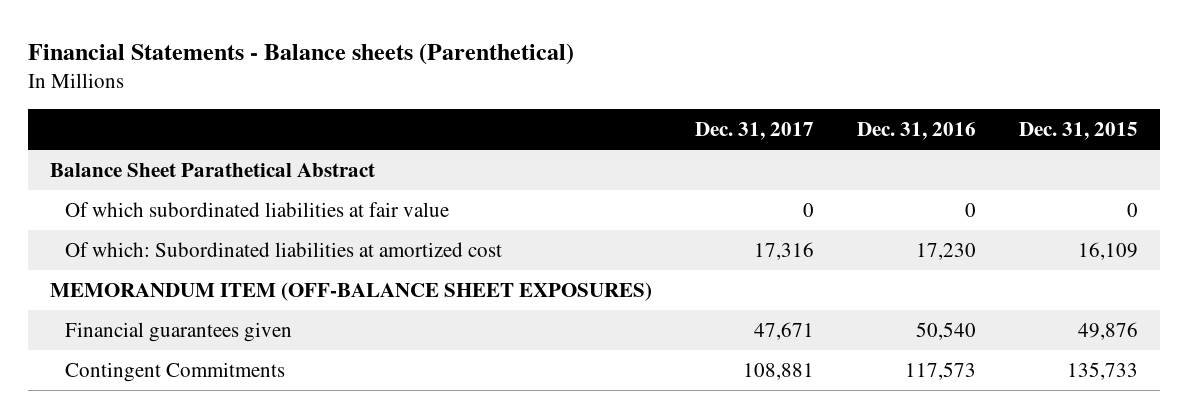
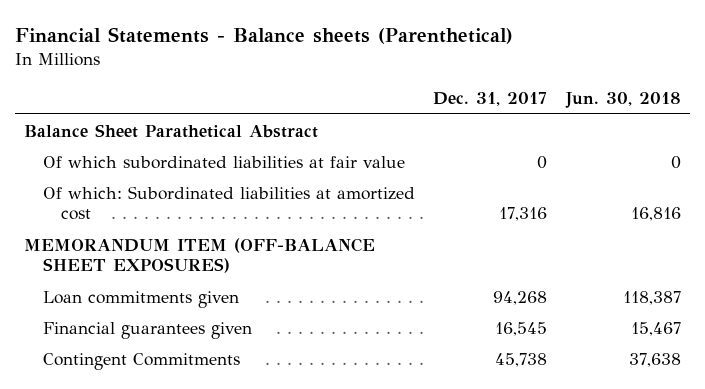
- | Dec. 31, 2017 | Dec. 31, 2016 | Dec. 31, 2015
+ | Dec. 31, 2017 | Jun. 30, 2018
- Financial guarantees given | 47,671 | 50,540 | 49,876
- Contingent Commitments | 108,881 | 117,573 | 135,733
+ Loan commitments given | 94,268 | 118,387
+ Financial guarantees given | 16,545 | 15,467
+ Contingent Commitments | 45,738 | 37,638

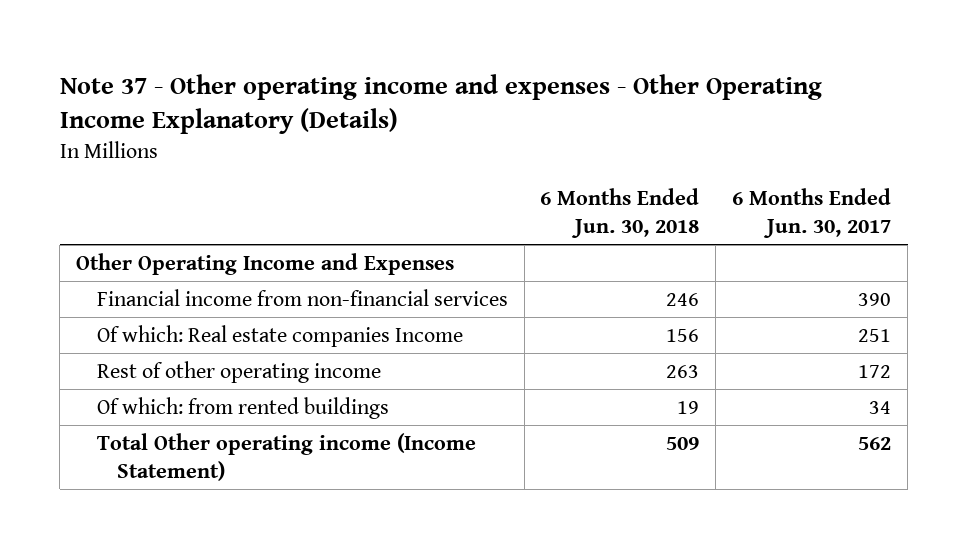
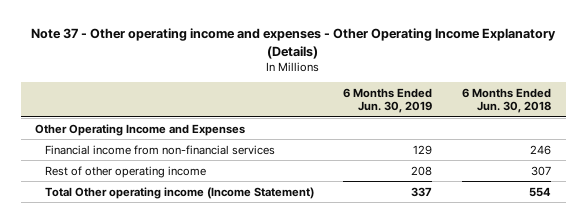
- | 6 Months Ended Jun. 30, 2018 | 6 Months Ended Jun. 30, 2017
+ | 6 Months Ended Jun. 30, 2019 | 6 Months Ended Jun. 30, 2018
- Of which: Real estate companies Income | 156 | 251
- Rest of other operating income | 263 | 172
- Of which: from rented buildings | 19 | 34
- Total Other operating income (Income Statement) | 509 | 562
+ Rest of other operating income | 208 | 307
+ Total Other operating income (Income Statement) | 337 | 554

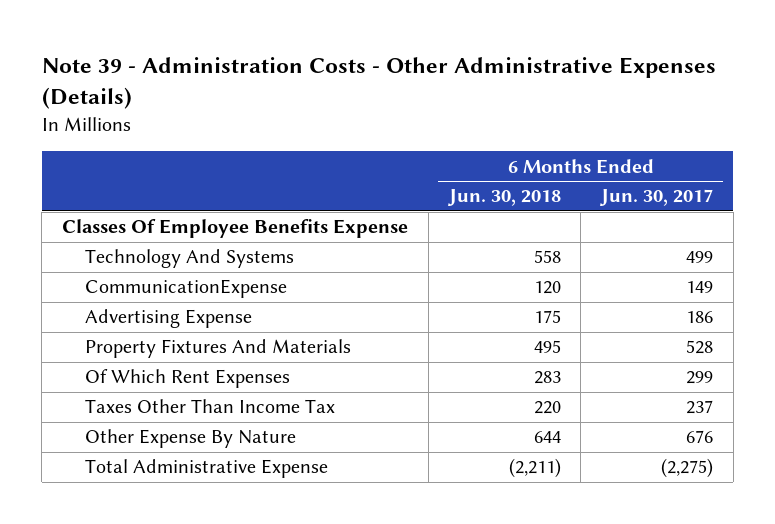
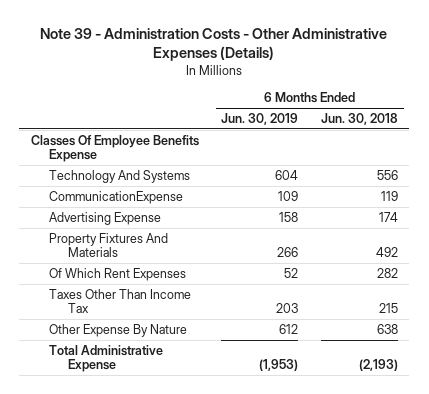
- | 6 Months Ended Jun. 30, 2018 | 6 Months Ended Jun. 30, 2017
+ | 6 Months Ended Jun. 30, 2019 | 6 Months Ended Jun. 30, 2018
- Technology And Systems | 558 | 499
- CommunicationExpense | 120 | 149
- Advertising Expense | 175 | 186
- Property Fixtures And Materials | 495 | 528
- Of Which Rent Expenses | 283 | 299
- Taxes Other Than Income Tax | 220 | 237
- Other Expense By Nature | 644 | 676
- Total Administrative Expense | (2,211) | (2,275)
+ Technology And Systems | 604 | 556
+ CommunicationExpense | 109 | 119
+ Advertising Expense | 158 | 174
+ Property Fixtures And Materials | 266 | 492
+ Of Which Rent Expenses | 52 | 282
+ Taxes Other Than Income Tax | 203 | 215
+ Other Expense By Nature | 612 | 638
+ Total Administrative Expense | (1,953) | (2,193)

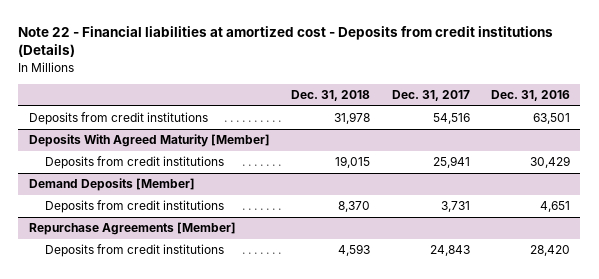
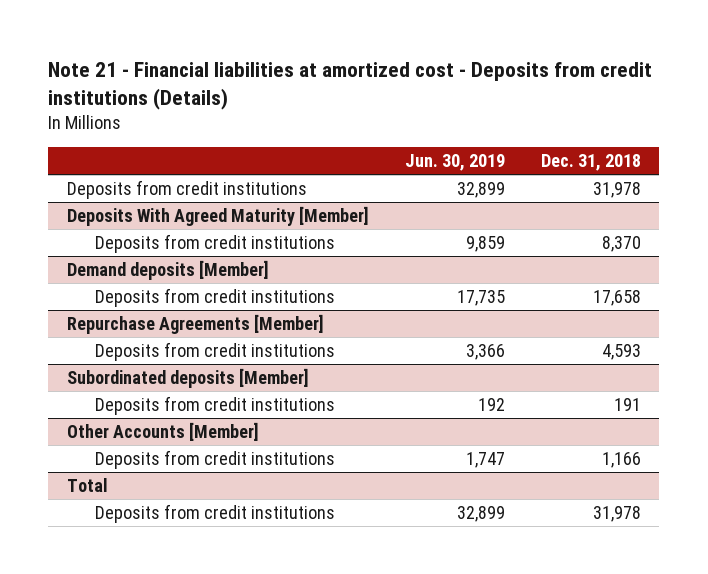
- Note 22 - Financial liabilities at amortized cost - Deposits from credit institutions (Details)
+ Note 21 - Financial liabilities at amortized cost - Deposits from credit institutions (Details)
- | Dec. 31, 2018 | Dec. 31, 2017 | Dec. 31, 2016
+ | Jun. 30, 2019 | Dec. 31, 2018
@ Deposits With Agreed Maturity [Member]
- Deposits from credit institutions | 19,015 | 25,941 | 30,429
- Demand Deposits [Member]
+ Demand deposits [Member]
+ Deposits from credit institutions | 17,735 | 17,658
+ Subordinated deposits [Member]
+ Deposits from credit institutions | 192 | 191
+ Other Accounts [Member]
+ Deposits from credit institutions | 1,747 | 1,166
+ Total
+ Deposits from credit institutions | 32,899 | 31,978

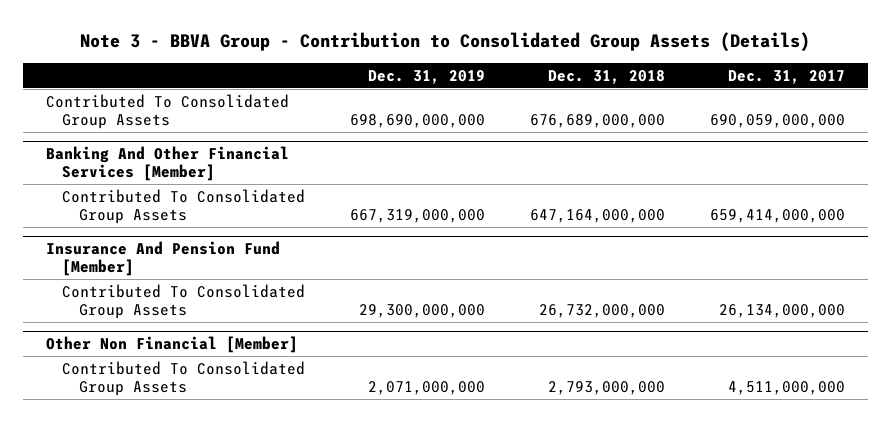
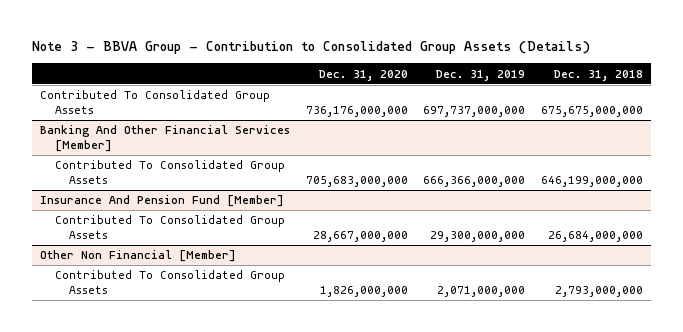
- | Dec. 31, 2019 | Dec. 31, 2018 | Dec. 31, 2017
+ | Dec. 31, 2020 | Dec. 31, 2019 | Dec. 31, 2018
- Contributed To Consolidated Group Assets | 698,690,000,000 | 676,689,000,000 | 690,059,000,000
+ Contributed To Consolidated Group Assets | 736,176,000,000 | 697,737,000,000 | 675,675,000,000
@ Banking And Other Financial Services [Member]
- Contributed To Consolidated Group Assets | 667,319,000,000 | 647,164,000,000 | 659,414,000,000
+ Contributed To Consolidated Group Assets | 705,683,000,000 | 666,366,000,000 | 646,199,000,000
@ Insurance And Pension Fund [Member]
- Contributed To Consolidated Group Assets | 29,300,000,000 | 26,732,000,000 | 26,134,000,000
+ Contributed To Consolidated Group Assets | 28,667,000,000 | 29,300,000,000 | 26,684,000,000

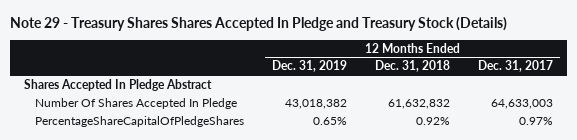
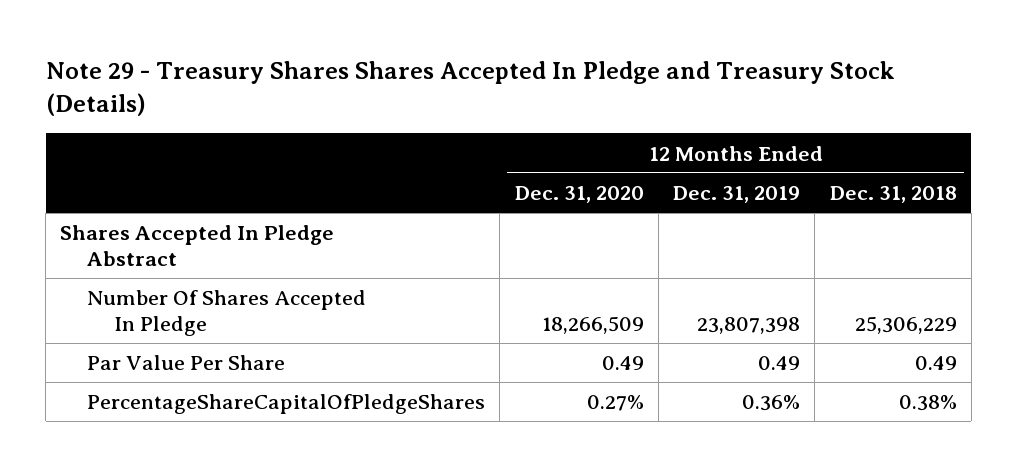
- | 12 Months Ended Dec. 31, 2019 | 12 Months Ended Dec. 31, 2018 | 12 Months Ended Dec. 31, 2017
+ | 12 Months Ended Dec. 31, 2020 | 12 Months Ended Dec. 31, 2019 | 12 Months Ended Dec. 31, 2018
- Number Of Shares Accepted In Pledge | 43,018,382 | 61,632,832 | 64,633,003
- PercentageShareCapitalOfPledgeShares | 0.65% | 0.92% | 0.97%
+ Number Of Shares Accepted In Pledge | 18,266,509 | 23,807,398 | 25,306,229
+ Par Value Per Share | 0.49 | 0.49 | 0.49
+ PercentageShareCapitalOfPledgeShares | 0.27% | 0.36% | 0.38%

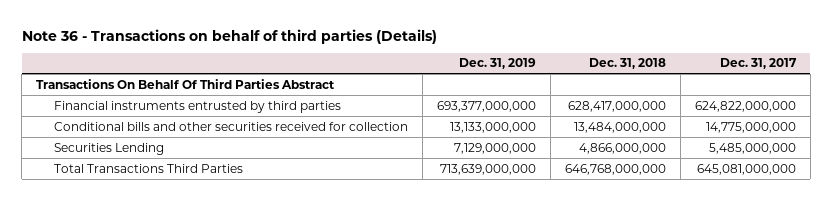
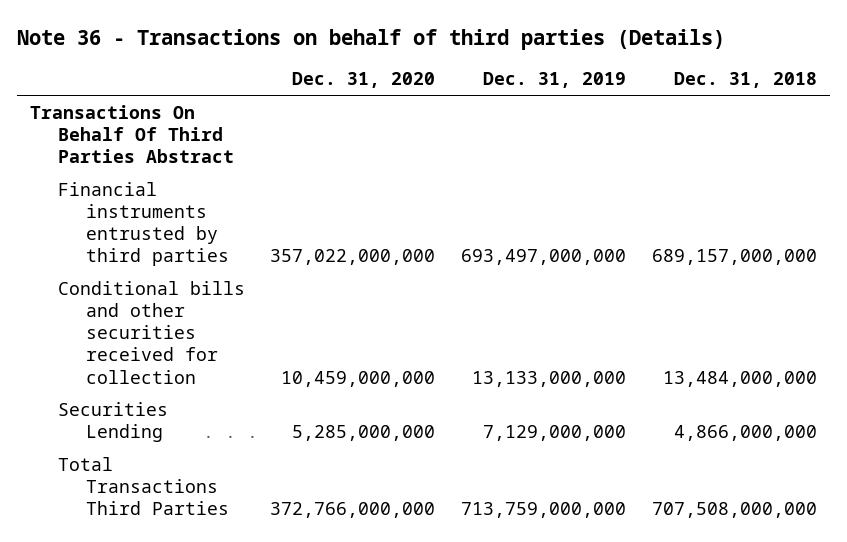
- | Dec. 31, 2019 | Dec. 31, 2018 | Dec. 31, 2017
+ | Dec. 31, 2020 | Dec. 31, 2019 | Dec. 31, 2018
- Financial instruments entrusted by third parties | 693,377,000,000 | 628,417,000,000 | 624,822,000,000
+ Financial instruments entrusted by third parties | 357,022,000,000 | 693,497,000,000 | 689,157,000,000
- Total Transactions Third Parties | 713,639,000,000 | 646,768,000,000 | 645,081,000,000
+ Total Transactions Third Parties | 372,766,000,000 | 713,759,000,000 | 707,508,000,000

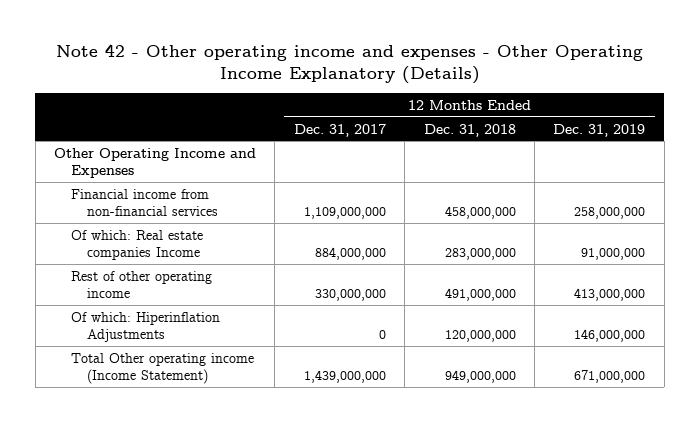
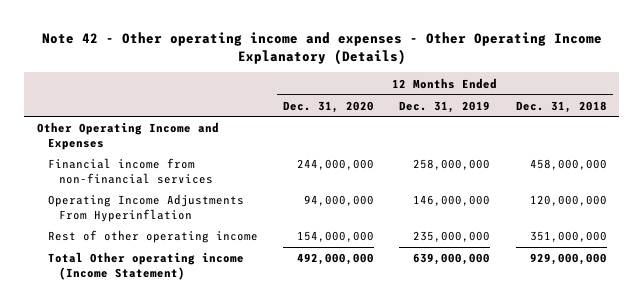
- | 12 Months Ended Dec. 31, 2017 | 12 Months Ended Dec. 31, 2018 | 12 Months Ended Dec. 31, 2019
+ | 12 Months Ended Dec. 31, 2020 | 12 Months Ended Dec. 31, 2019 | 12 Months Ended Dec. 31, 2018
- Of which: Real estate companies Income | 884,000,000 | 283,000,000 | 91,000,000
- Rest of other operating income | 330,000,000 | 491,000,000 | 413,000,000
- Of which: Hiperinflation Adjustments | 0 | 120,000,000 | 146,000,000
- Total Other operating income (Income Statement) | 1,439,000,000 | 949,000,000 | 671,000,000
+ Operating Income Adjustments From Hyperinflation | 94,000,000 | 146,000,000 | 120,000,000
+ Rest of other operating income | 154,000,000 | 235,000,000 | 351,000,000
+ Total Other operating income (Income Statement) | 492,000,000 | 639,000,000 | 929,000,000

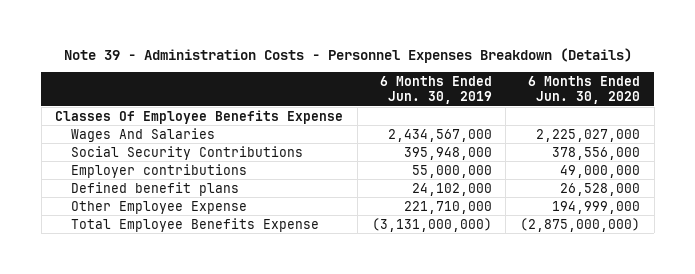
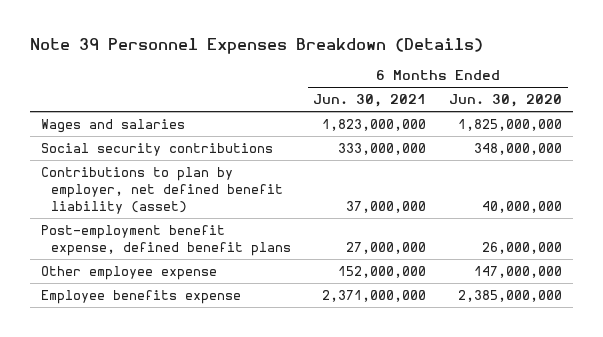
- Note 39 - Administration Costs - Personnel Expenses Breakdown (Details)
+ Note 39 Personnel Expenses Breakdown (Details)
- | 6 Months Ended Jun. 30, 2019 | 6 Months Ended Jun. 30, 2020
+ | 6 Months Ended Jun. 30, 2021 | 6 Months Ended Jun. 30, 2020
- Classes Of Employee Benefits Expense
- Wages And Salaries | 2,434,567,000 | 2,225,027,000
- Social Security Contributions | 395,948,000 | 378,556,000
- Employer contributions | 55,000,000 | 49,000,000
- Defined benefit plans | 24,102,000 | 26,528,000
- Other Employee Expense | 221,710,000 | 194,999,000
- Total Employee Benefits Expense | (3,131,000,000) | (2,875,000,000)
+ Wages and salaries | 1,823,000,000 | 1,825,000,000
+ Social security contributions | 333,000,000 | 348,000,000
+ Contributions to plan by employer, net defined benefit liability (asset) | 37,000,000 | 40,000,000
+ Post-employment benefit expense, defined benefit plans | 27,000,000 | 26,000,000
+ Other employee expense | 152,000,000 | 147,000,000
+ Employee benefits expense | 2,371,000,000 | 2,385,000,000

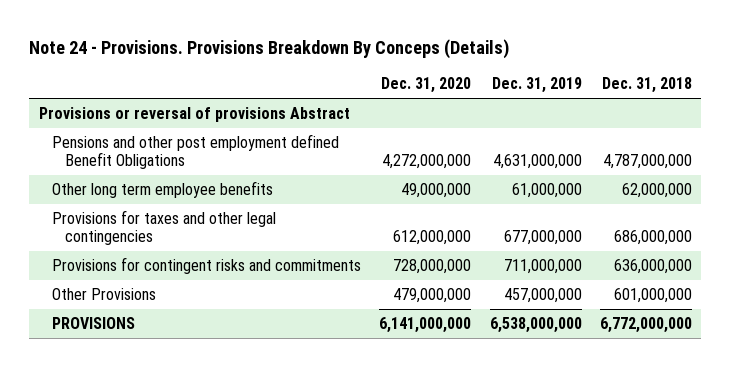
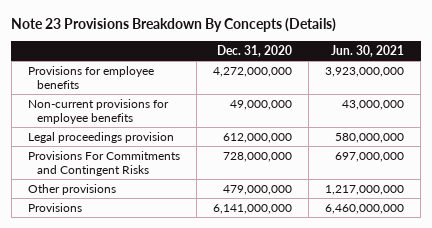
- Note 24 - Provisions. Provisions Breakdown By Conceps (Details)
+ Note 23 Provisions Breakdown By Concepts (Details)
- | Dec. 31, 2020 | Dec. 31, 2019 | Dec. 31, 2018
+ | Dec. 31, 2020 | Jun. 30, 2021
- Provisions or reversal of provisions Abstract
- Pensions and other post employment defined Benefit Obligations | 4,272,000,000 | 4,631,000,000 | 4,787,000,000
- Other long term employee benefits | 49,000,000 | 61,000,000 | 62,000,000
- Provisions for taxes and other legal contingencies | 612,000,000 | 677,000,000 | 686,000,000
- Provisions for contingent risks and commitments | 728,000,000 | 711,000,000 | 636,000,000
- Other Provisions | 479,000,000 | 457,000,000 | 601,000,000
- PROVISIONS | 6,141,000,000 | 6,538,000,000 | 6,772,000,000
+ Provisions for employee benefits | 4,272,000,000 | 3,923,000,000
+ Non-current provisions for employee benefits | 49,000,000 | 43,000,000
+ Legal proceedings provision | 612,000,000 | 580,000,000
+ Provisions For Commitments and Contingent Risks | 728,000,000 | 697,000,000
+ Other provisions | 479,000,000 | 1,217,000,000
+ Provisions | 6,141,000,000 | 6,460,000,000

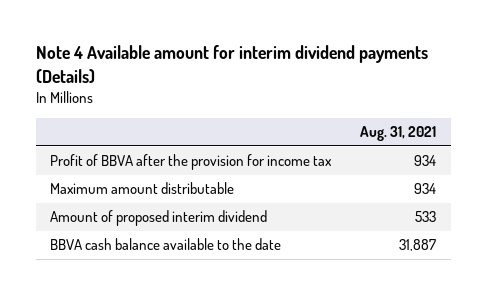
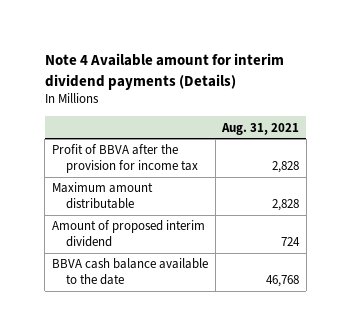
- Profit of BBVA after the provision for income tax | 934
- Maximum amount distributable | 934
- Amount of proposed interim dividend | 533
- BBVA cash balance available to the date | 31,887
+ Profit of BBVA after the provision for income tax | 2,828
+ Maximum amount distributable | 2,828
+ Amount of proposed interim dividend | 724
+ BBVA cash balance available to the date | 46,768

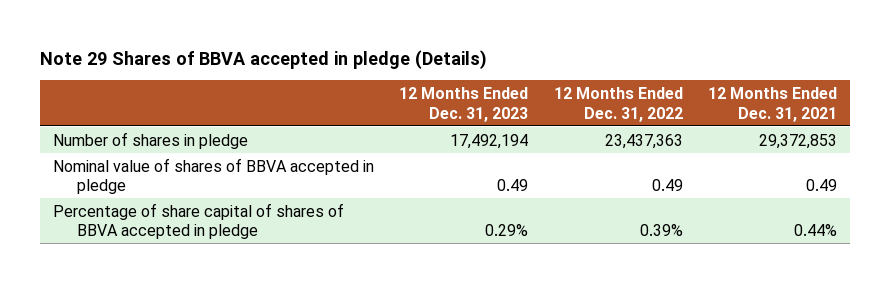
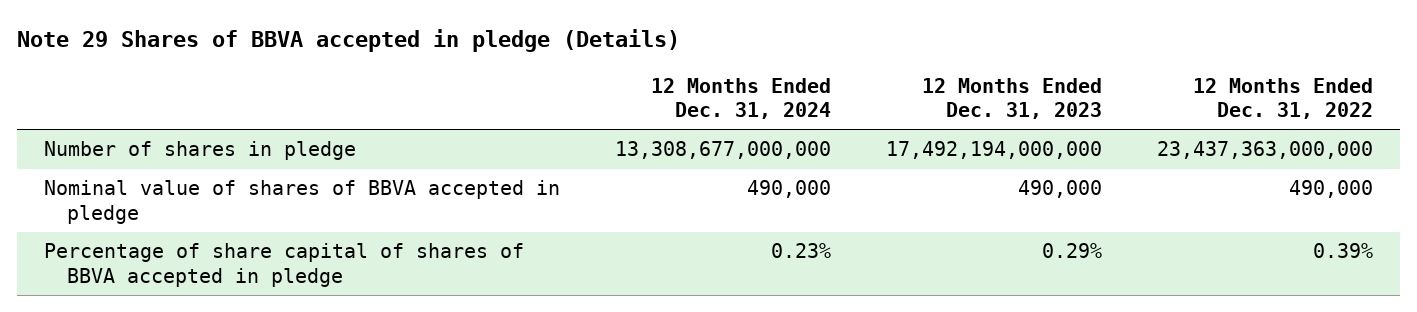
- | 12 Months Ended Dec. 31, 2023 | 12 Months Ended Dec. 31, 2022 | 12 Months Ended Dec. 31, 2021
+ | 12 Months Ended Dec. 31, 2024 | 12 Months Ended Dec. 31, 2023 | 12 Months Ended Dec. 31, 2022
- Number of shares in pledge | 17,492,194 | 23,437,363 | 29,372,853
- Nominal value of shares of BBVA accepted in pledge | 0.49 | 0.49 | 0.49
+ Number of shares in pledge | 13,308,677,000,000 | 17,492,194,000,000 | 23,437,363,000,000
+ Nominal value of shares of BBVA accepted in pledge | 490,000 | 490,000 | 490,000

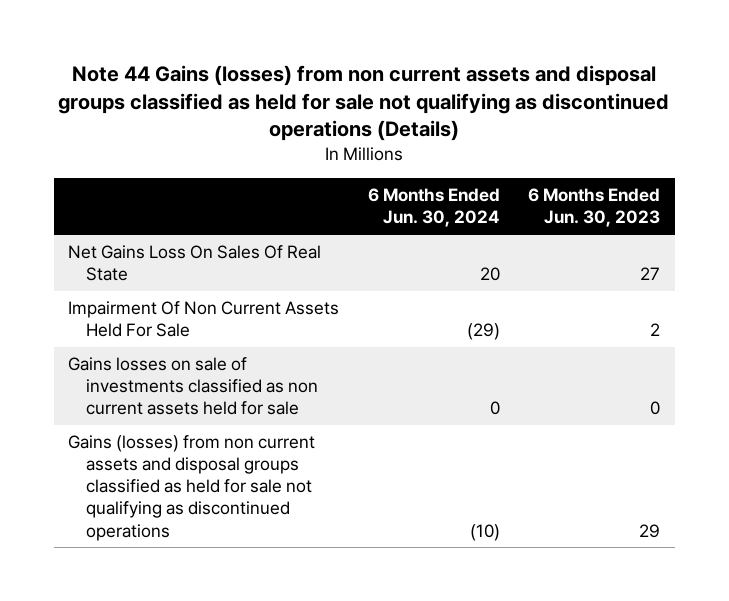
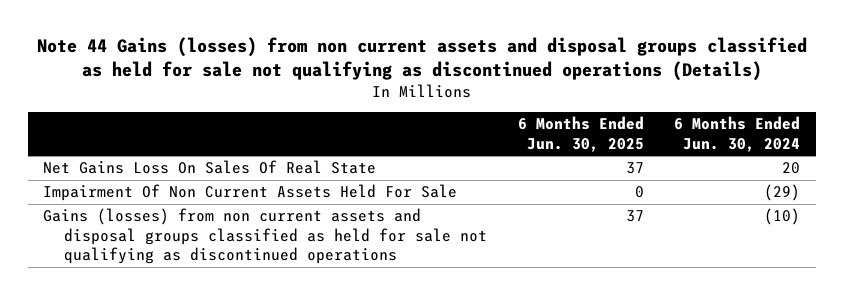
- | 6 Months Ended Jun. 30, 2024 | 6 Months Ended Jun. 30, 2023
+ | 6 Months Ended Jun. 30, 2025 | 6 Months Ended Jun. 30, 2024
- Gains losses on sale of investments classified as non current assets held for sale | 0 | 0

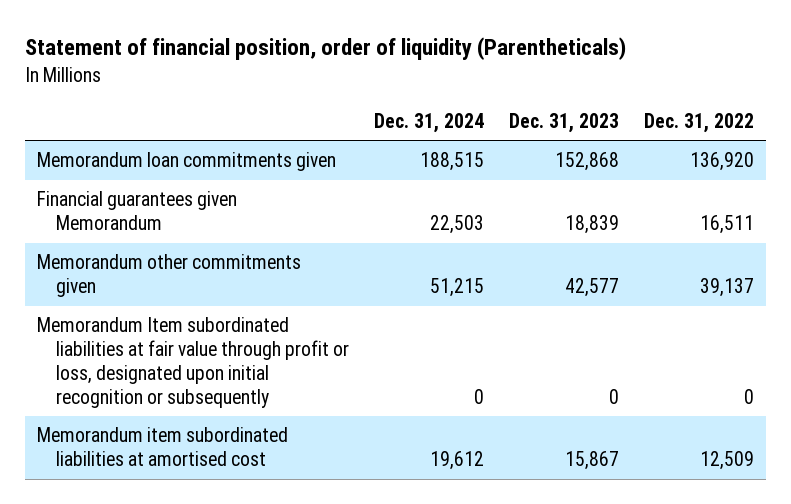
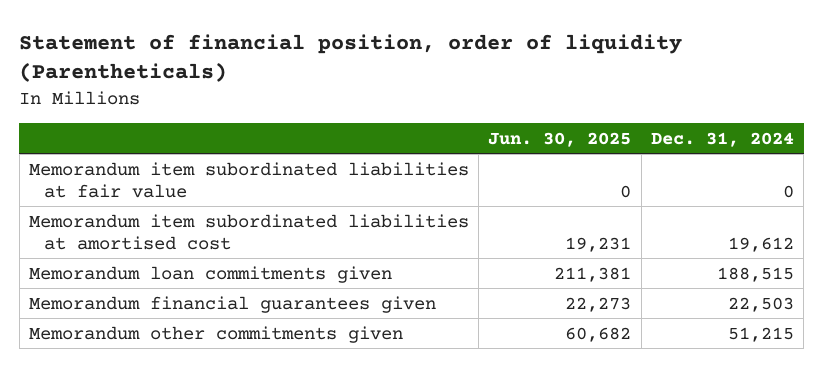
- | Dec. 31, 2024 | Dec. 31, 2023 | Dec. 31, 2022
+ | Jun. 30, 2025 | Dec. 31, 2024
+ Memorandum item subordinated liabilities at fair value | 0 | 0
moved up: Memorandum item subordinated liabilities at amortised cost | 19,231 | 19,612
- Financial guarantees given Memorandum | 22,503 | 18,839 | 16,511
+ Memorandum financial guarantees given | 22,273 | 22,503
- Memorandum Item subordinated liabilities at fair value through profit or loss, designated upon initial recognition or subsequently | 0 | 0 | 0

